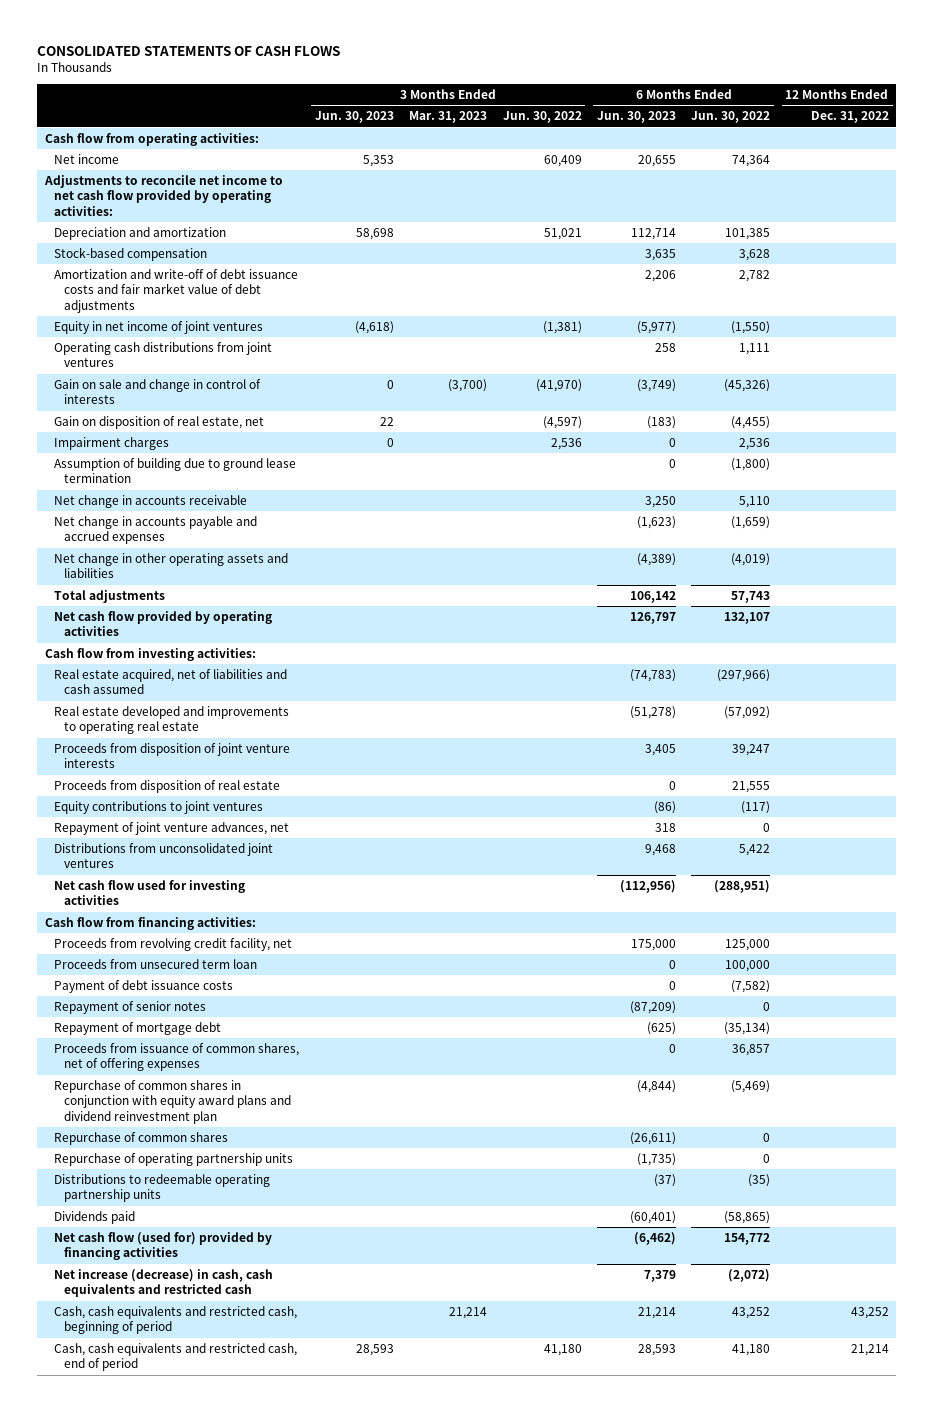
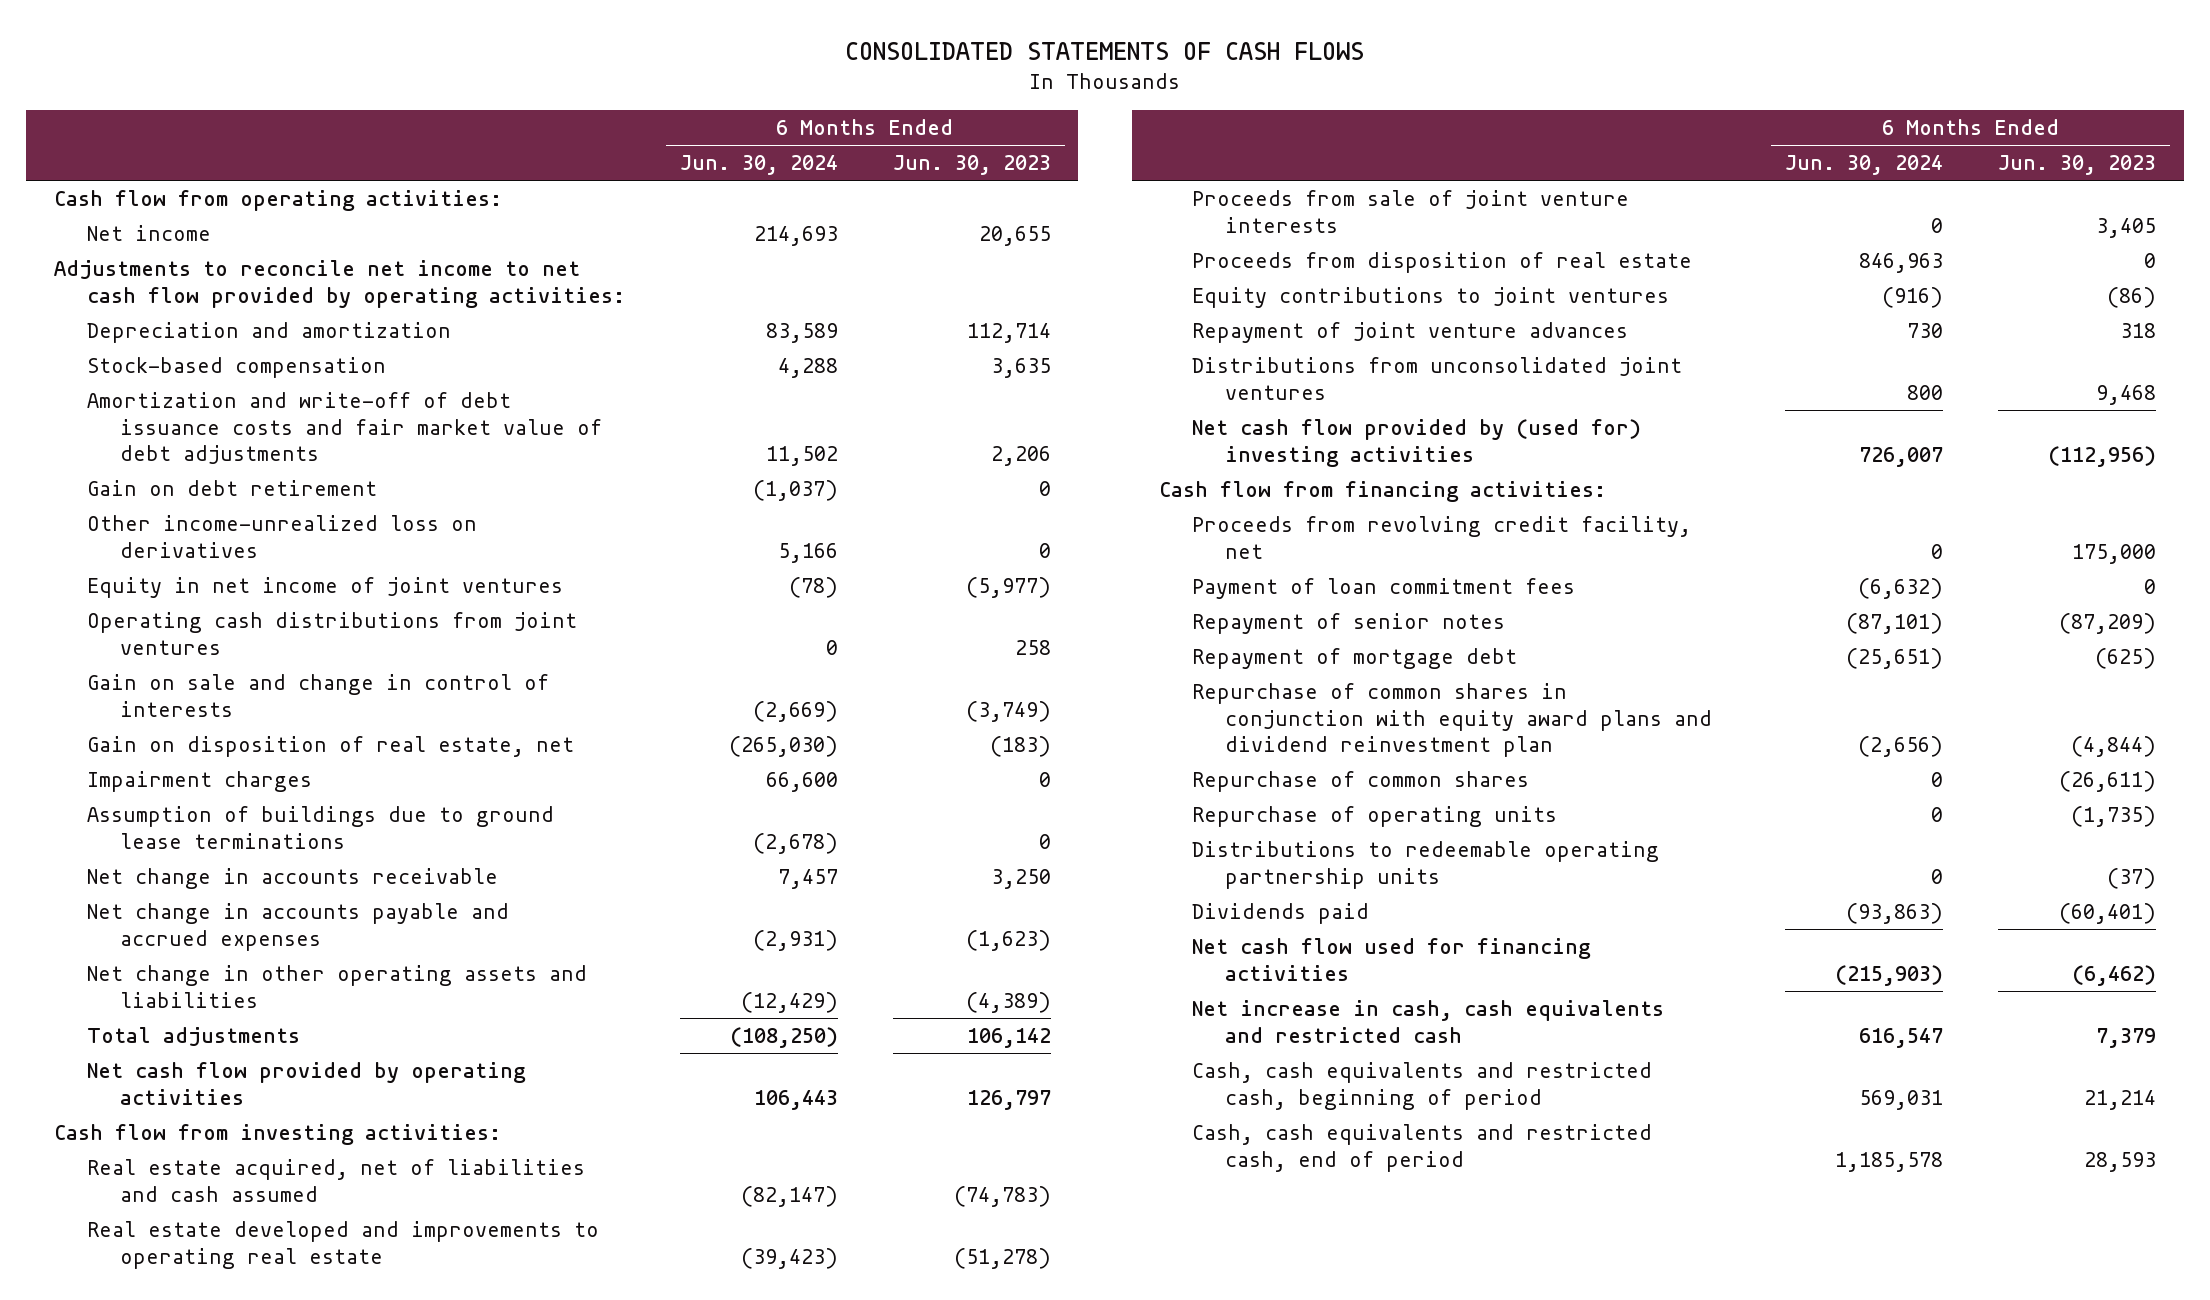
- | 3 Months Ended Jun. 30, 2023 | 3 Months Ended Mar. 31, 2023 | 3 Months Ended Jun. 30, 2022 | 6 Months Ended Jun. 30, 2023 | 6 Months Ended Jun. 30, 2022 | 12 Months Ended Dec. 31, 2022
+ | 6 Months Ended Jun. 30, 2024 | 6 Months Ended Jun. 30, 2023
+ Gain on debt retirement | (1,037) | 0
+ Other income-unrealized loss on derivatives | 5,166 | 0
- Assumption of building due to ground lease termination | | | | 0 | (1,800) |
+ Assumption of buildings due to ground lease terminations | (2,678) | 0
- Proceeds from disposition of joint venture interests | | | | 3,405 | 39,247 |
+ Proceeds from sale of joint venture interests | 0 | 3,405
- Repayment of joint venture advances, net | | | | 318 | 0 |
+ Repayment of joint venture advances | 730 | 318
- Net cash flow used for investing activities | | | | (112,956) | (288,951) |
+ Net cash flow provided by (used for) investing activities | 726,007 | (112,956)
- Proceeds from unsecured term loan | | | | 0 | 100,000 |
- Payment of debt issuance costs | | | | 0 | (7,582) |
+ Payment of loan commitment fees | (6,632) | 0
- Proceeds from issuance of common shares, net of offering expenses | | | | 0 | 36,857 |
- Repurchase of operating partnership units | | | | (1,735) | 0 |
+ Repurchase of operating units | 0 | (1,735)
- Net cash flow (used for) provided by financing activities | | | | (6,462) | 154,772 |
- Net increase (decrease) in cash, cash equivalents and restricted cash | | | | 7,379 | (2,072) |
+ Net cash flow used for financing activities | (215,903) | (6,462)
+ Net increase in cash, cash equivalents and restricted cash | 616,547 | 7,379

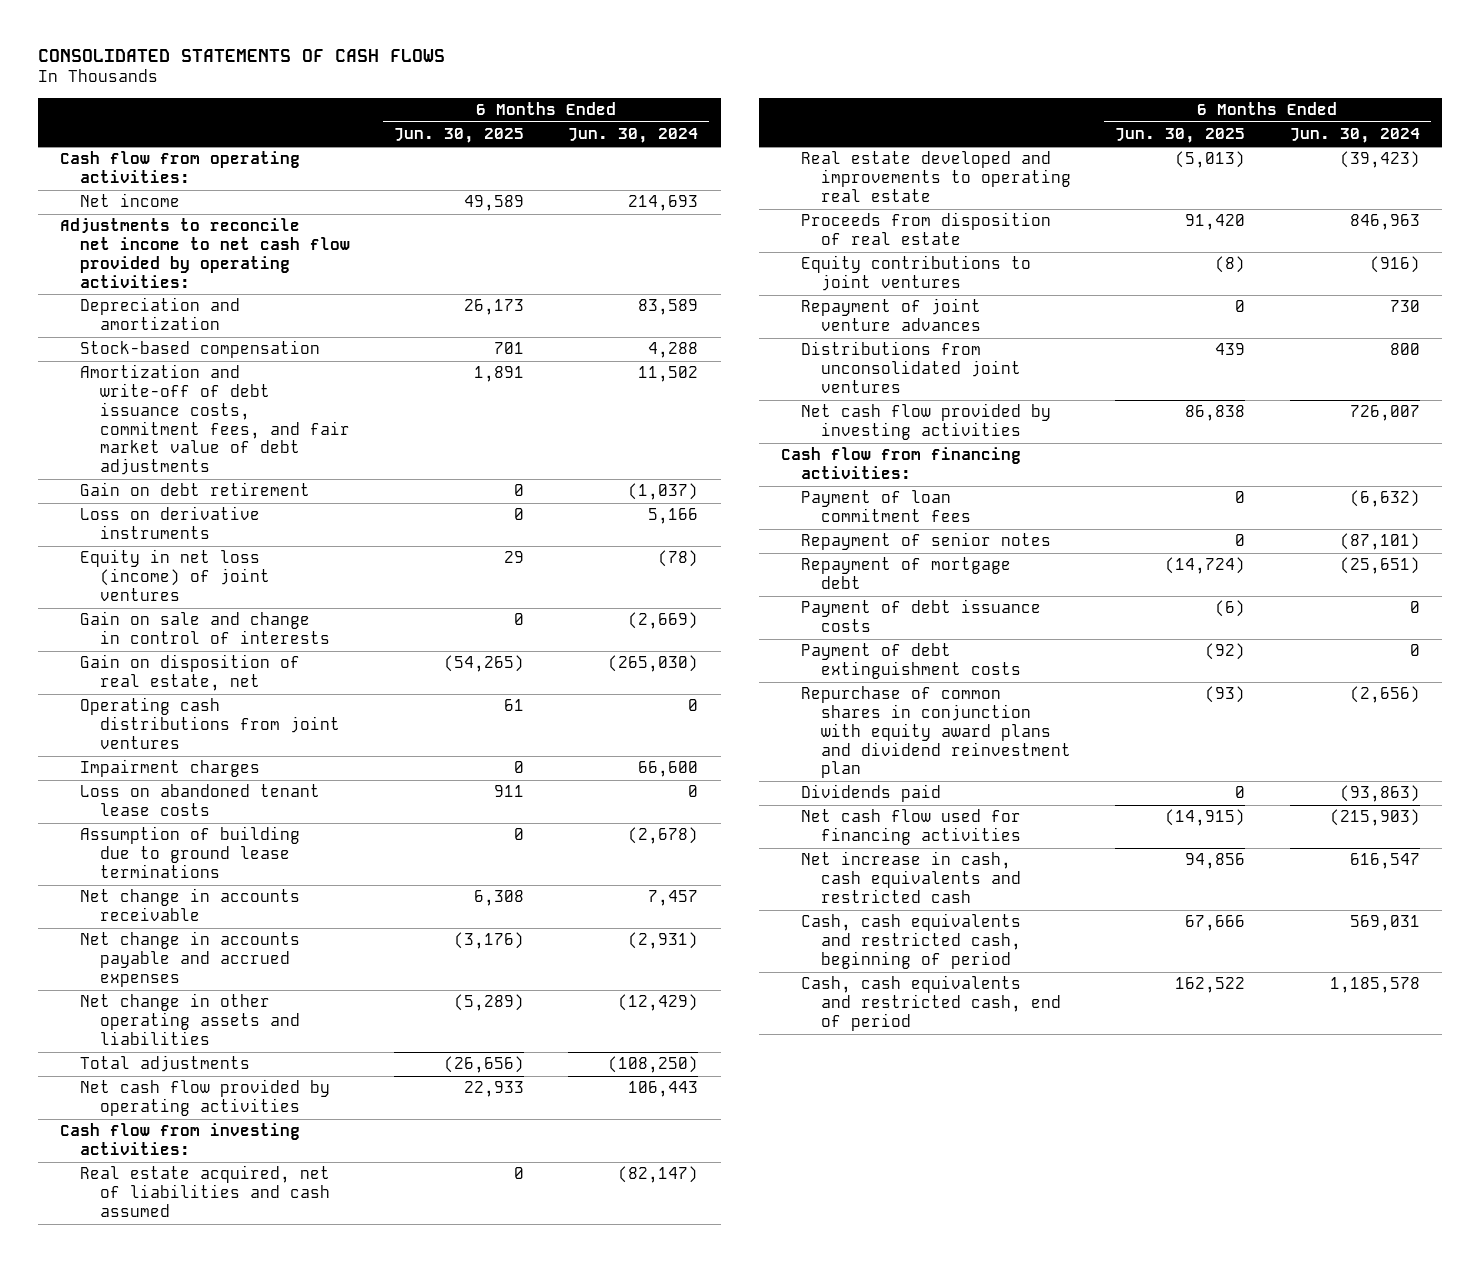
- | 6 Months Ended Jun. 30, 2024 | 6 Months Ended Jun. 30, 2023
+ | 6 Months Ended Jun. 30, 2025 | 6 Months Ended Jun. 30, 2024
- Amortization and write-off of debt issuance costs and fair market value of debt adjustments | 11,502 | 2,206
+ Amortization and write-off of debt issuance costs, commitment fees, and fair market value of debt adjustments | 1,891 | 11,502
- Other income-unrealized loss on derivatives | 5,166 | 0
- Equity in net income of joint ventures | (78) | (5,977)
+ Loss on derivative instruments | 0 | 5,166
+ Equity in net loss (income) of joint ventures | 29 | (78)
moved down: Operating cash distributions from joint ventures | 61 | 0
- Assumption of buildings due to ground lease terminations | (2,678) | 0
+ Loss on abandoned tenant lease costs | 911 | 0
+ Assumption of building due to ground lease terminations | 0 | (2,678)
- Proceeds from sale of joint venture interests | 0 | 3,405
- Net cash flow provided by (used for) investing activities | 726,007 | (112,956)
+ Net cash flow provided by investing activities | 86,838 | 726,007
- Proceeds from revolving credit facility, net | 0 | 175,000
+ Payment of debt issuance costs | (6) | 0
+ Payment of debt extinguishment costs | (92) | 0
- Repurchase of common shares | 0 | (26,611)
- Repurchase of operating units | 0 | (1,735)
- Distributions to redeemable operating partnership units | 0 | (37)

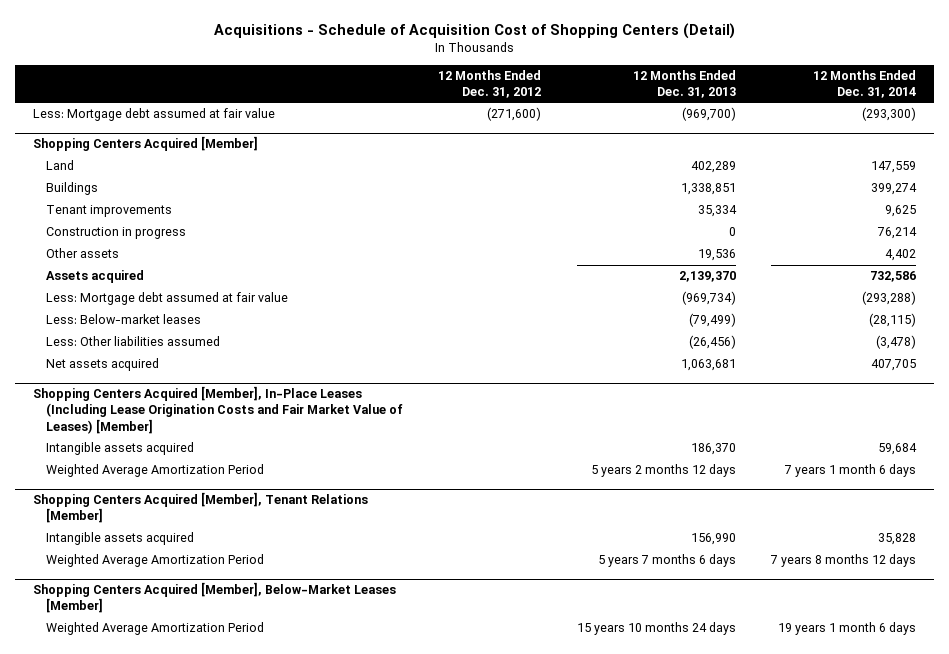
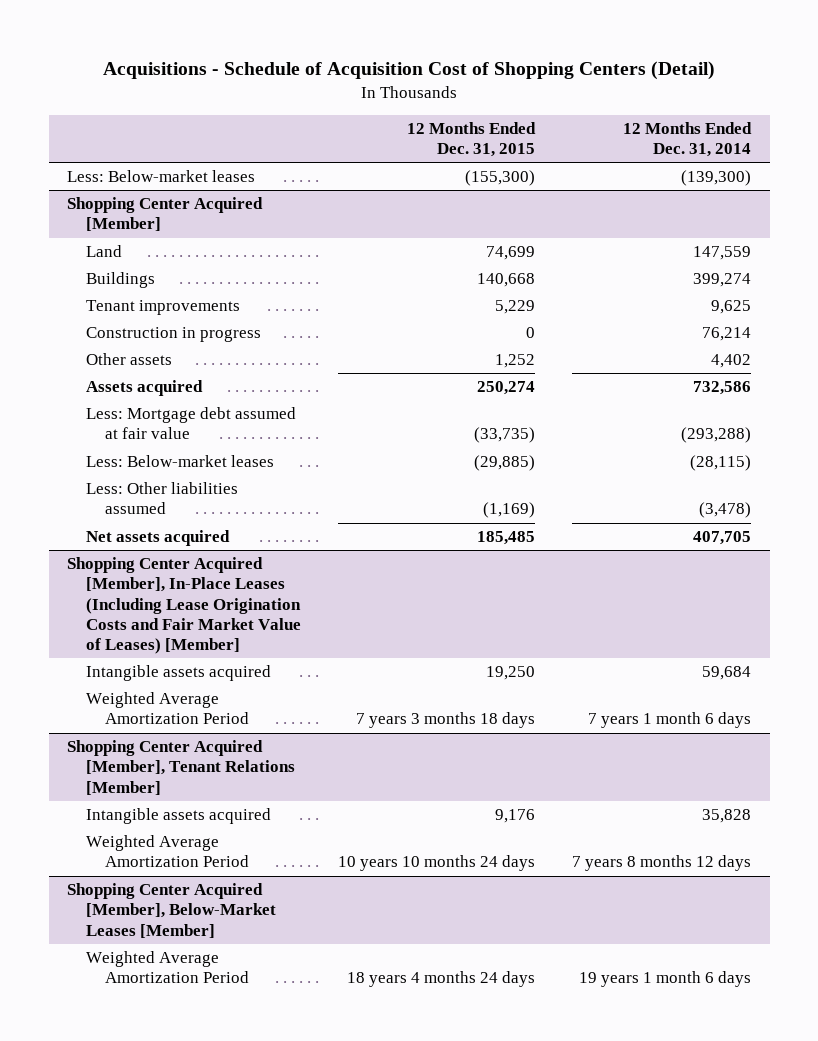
- | 12 Months Ended Dec. 31, 2012 | 12 Months Ended Dec. 31, 2013 | 12 Months Ended Dec. 31, 2014
+ | 12 Months Ended Dec. 31, 2015 | 12 Months Ended Dec. 31, 2014
- Less: Mortgage debt assumed at fair value | (271,600) | (969,700) | (293,300)
- Shopping Centers Acquired [Member]
+ Less: Below-market leases | (155,300) | (139,300)
+ Shopping Center Acquired [Member]
- Shopping Centers Acquired [Member], In-Place Leases (Including Lease Origination Costs and Fair Market Value of Leases) [Member]
+ Shopping Center Acquired [Member], In-Place Leases (Including Lease Origination Costs and Fair Market Value of Leases) [Member]
- Shopping Centers Acquired [Member], Tenant Relations [Member]
+ Shopping Center Acquired [Member], Tenant Relations [Member]
- Shopping Centers Acquired [Member], Below-Market Leases [Member]
+ Shopping Center Acquired [Member], Below-Market Leases [Member]

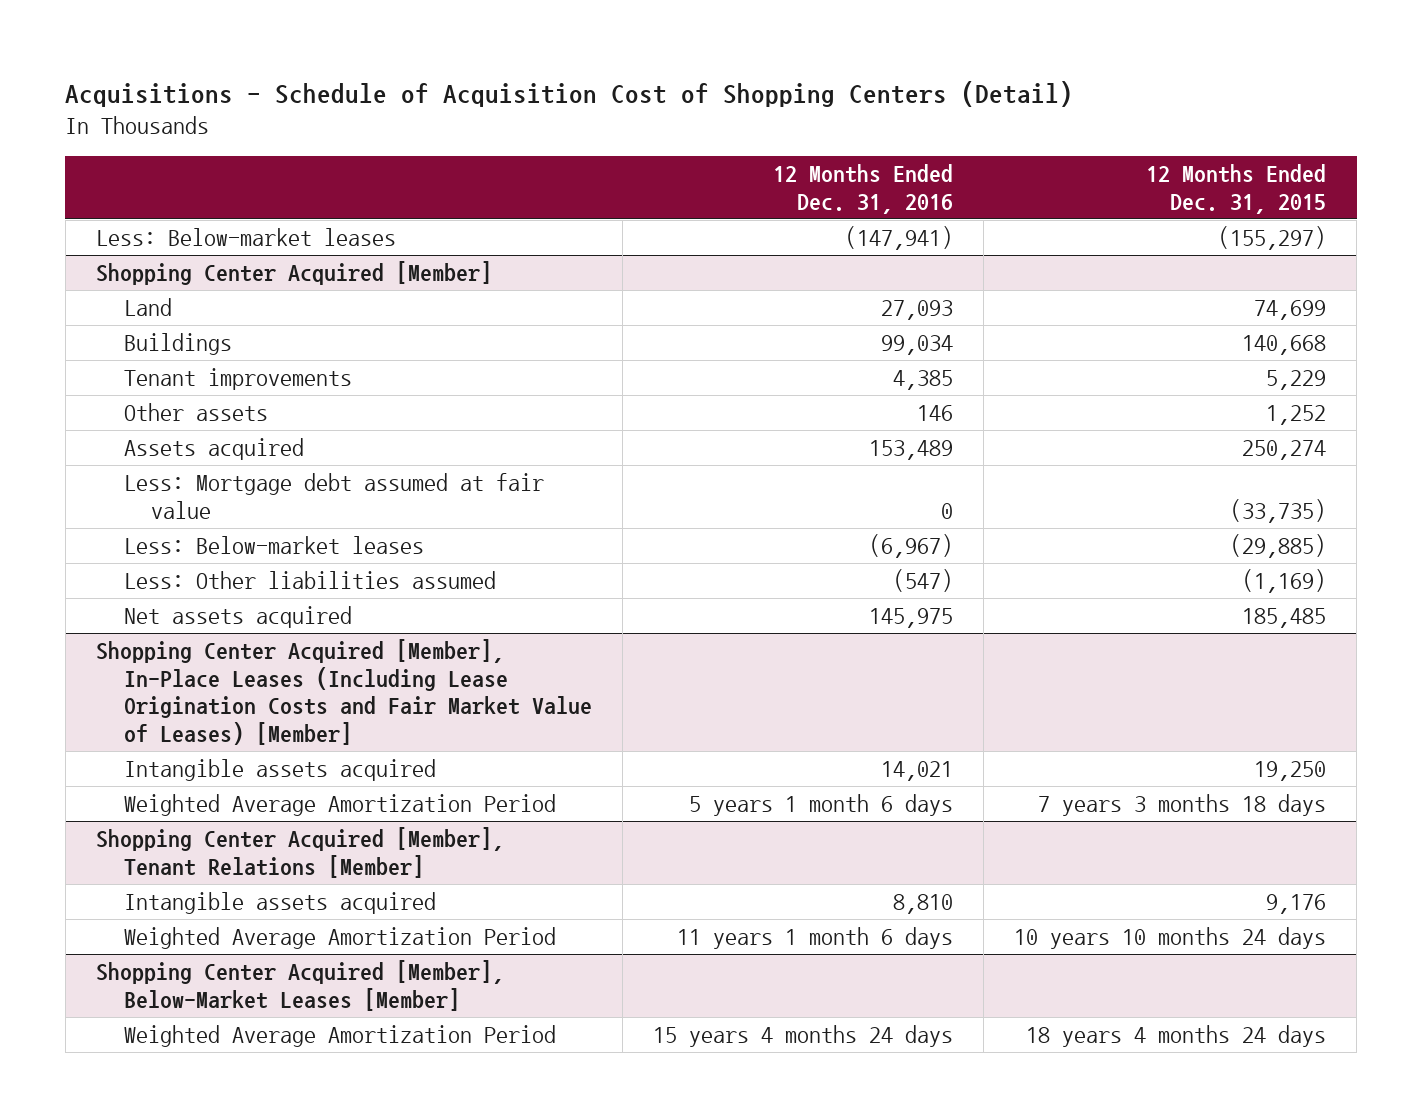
- | 12 Months Ended Dec. 31, 2015 | 12 Months Ended Dec. 31, 2014
+ | 12 Months Ended Dec. 31, 2016 | 12 Months Ended Dec. 31, 2015
- Less: Below-market leases | (155,300) | (139,300)
+ Less: Below-market leases | (147,941) | (155,297)
@ Shopping Center Acquired [Member]
- Construction in progress | 0 | 76,214

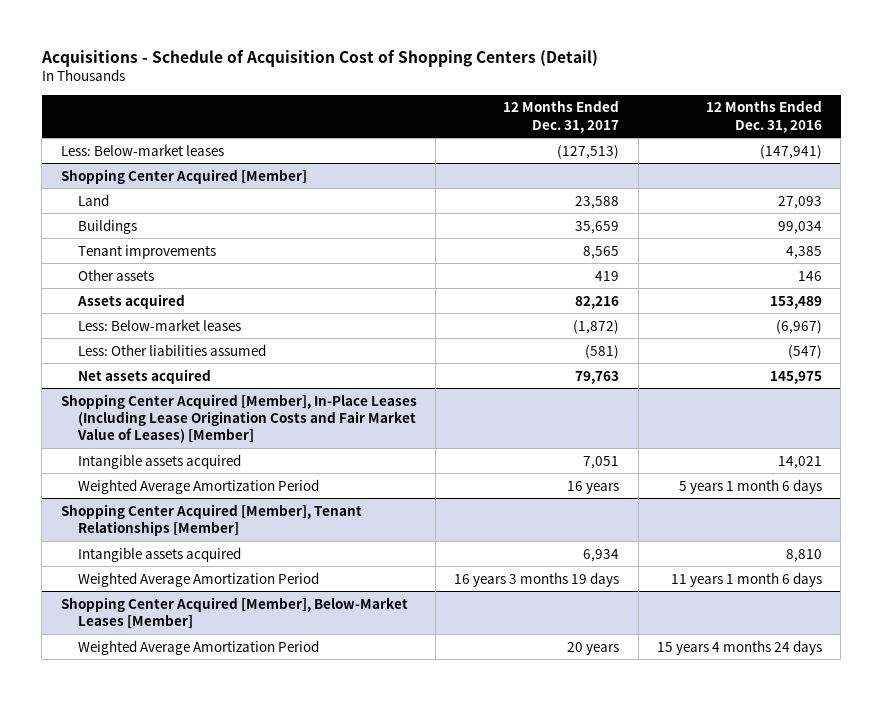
- | 12 Months Ended Dec. 31, 2016 | 12 Months Ended Dec. 31, 2015
+ | 12 Months Ended Dec. 31, 2017 | 12 Months Ended Dec. 31, 2016
@ Shopping Center Acquired [Member]
- Less: Mortgage debt assumed at fair value | 0 | (33,735)
- Shopping Center Acquired [Member], Tenant Relations [Member]
+ Shopping Center Acquired [Member], Tenant Relationships [Member]

